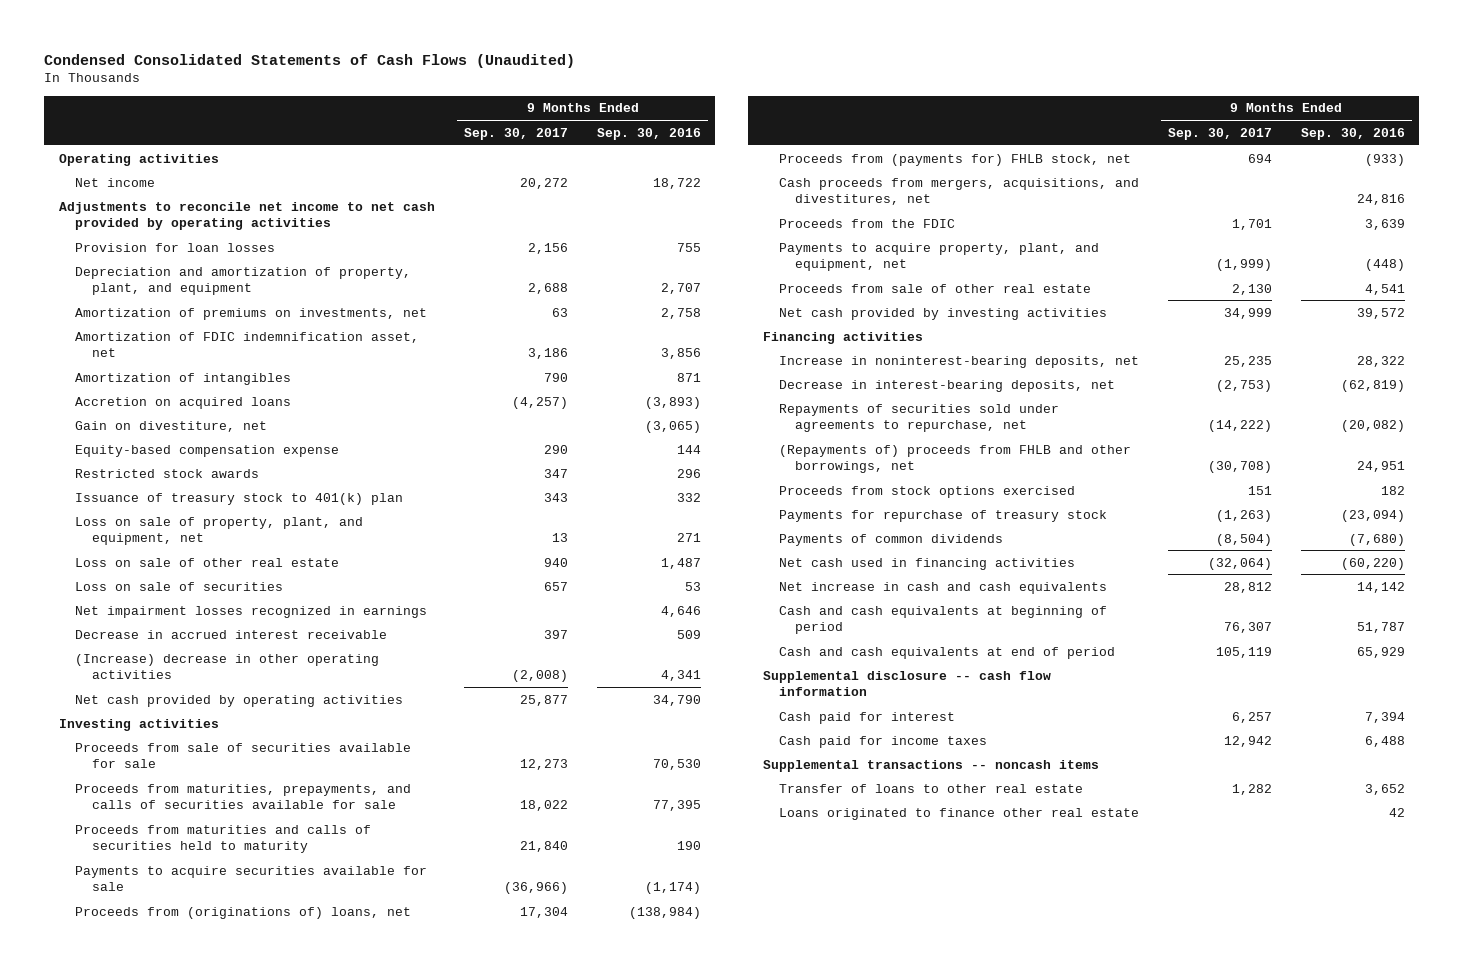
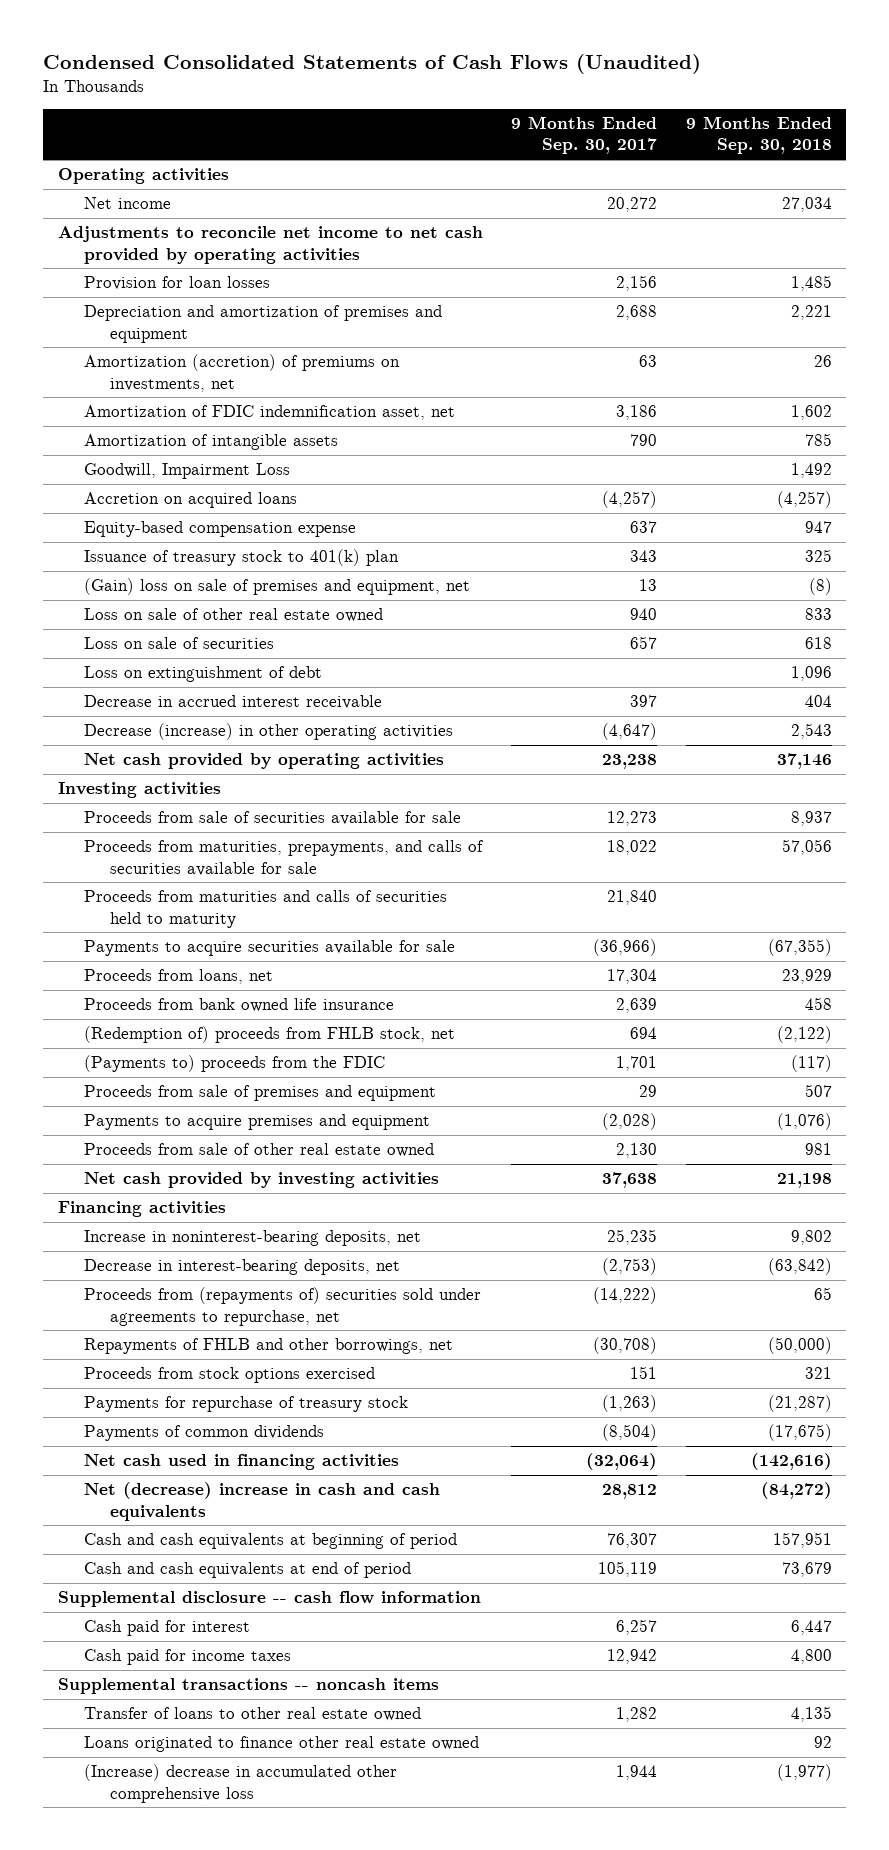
- | 9 Months Ended Sep. 30, 2017 | 9 Months Ended Sep. 30, 2016
+ | 9 Months Ended Sep. 30, 2017 | 9 Months Ended Sep. 30, 2018
- Depreciation and amortization of property, plant, and equipment | 2,688 | 2,707
- Amortization of premiums on investments, net | 63 | 2,758
+ Depreciation and amortization of premises and equipment | 2,688 | 2,221
+ Amortization (accretion) of premiums on investments, net | 63 | 26
- Amortization of intangibles | 790 | 871
+ Amortization of intangible assets | 790 | 785
+ Goodwill, Impairment Loss | | 1,492
- Gain on divestiture, net | | (3,065)
- Equity-based compensation expense | 290 | 144
- Restricted stock awards | 347 | 296
+ Equity-based compensation expense | 637 | 947
- Loss on sale of property, plant, and equipment, net | 13 | 271
- Loss on sale of other real estate | 940 | 1,487
+ (Gain) loss on sale of premises and equipment, net | 13 | (8)
+ Loss on sale of other real estate owned | 940 | 833
- Net impairment losses recognized in earnings | | 4,646
+ Loss on extinguishment of debt | | 1,096
- (Increase) decrease in other operating activities | (2,008) | 4,341
- Net cash provided by operating activities | 25,877 | 34,790
+ Decrease (increase) in other operating activities | (4,647) | 2,543
+ Net cash provided by operating activities | 23,238 | 37,146
- Proceeds from (originations of) loans, net | 17,304 | (138,984)
- Proceeds from (payments for) FHLB stock, net | 694 | (933)
- Cash proceeds from mergers, acquisitions, and divestitures, net | | 24,816
- Proceeds from the FDIC | 1,701 | 3,639
- Payments to acquire property, plant, and equipment, net | (1,999) | (448)
- Proceeds from sale of other real estate | 2,130 | 4,541
- Net cash provided by investing activities | 34,999 | 39,572
+ Proceeds from loans, net | 17,304 | 23,929
+ Proceeds from bank owned life insurance | 2,639 | 458
+ (Redemption of) proceeds from FHLB stock, net | 694 | (2,122)
+ (Payments to) proceeds from the FDIC | 1,701 | (117)
+ Proceeds from sale of premises and equipment | 29 | 507
+ Payments to acquire premises and equipment | (2,028) | (1,076)
+ Proceeds from sale of other real estate owned | 2,130 | 981
+ Net cash provided by investing activities | 37,638 | 21,198
- Repayments of securities sold under agreements to repurchase, net | (14,222) | (20,082)
- (Repayments of) proceeds from FHLB and other borrowings, net | (30,708) | 24,951
+ Proceeds from (repayments of) securities sold under agreements to repurchase, net | (14,222) | 65
+ Repayments of FHLB and other borrowings, net | (30,708) | (50,000)
- Net increase in cash and cash equivalents | 28,812 | 14,142
+ Net (decrease) increase in cash and cash equivalents | 28,812 | (84,272)
- Transfer of loans to other real estate | 1,282 | 3,652
- Loans originated to finance other real estate | | 42
+ Transfer of loans to other real estate owned | 1,282 | 4,135
+ Loans originated to finance other real estate owned | | 92
+ (Increase) decrease in accumulated other comprehensive loss | 1,944 | (1,977)

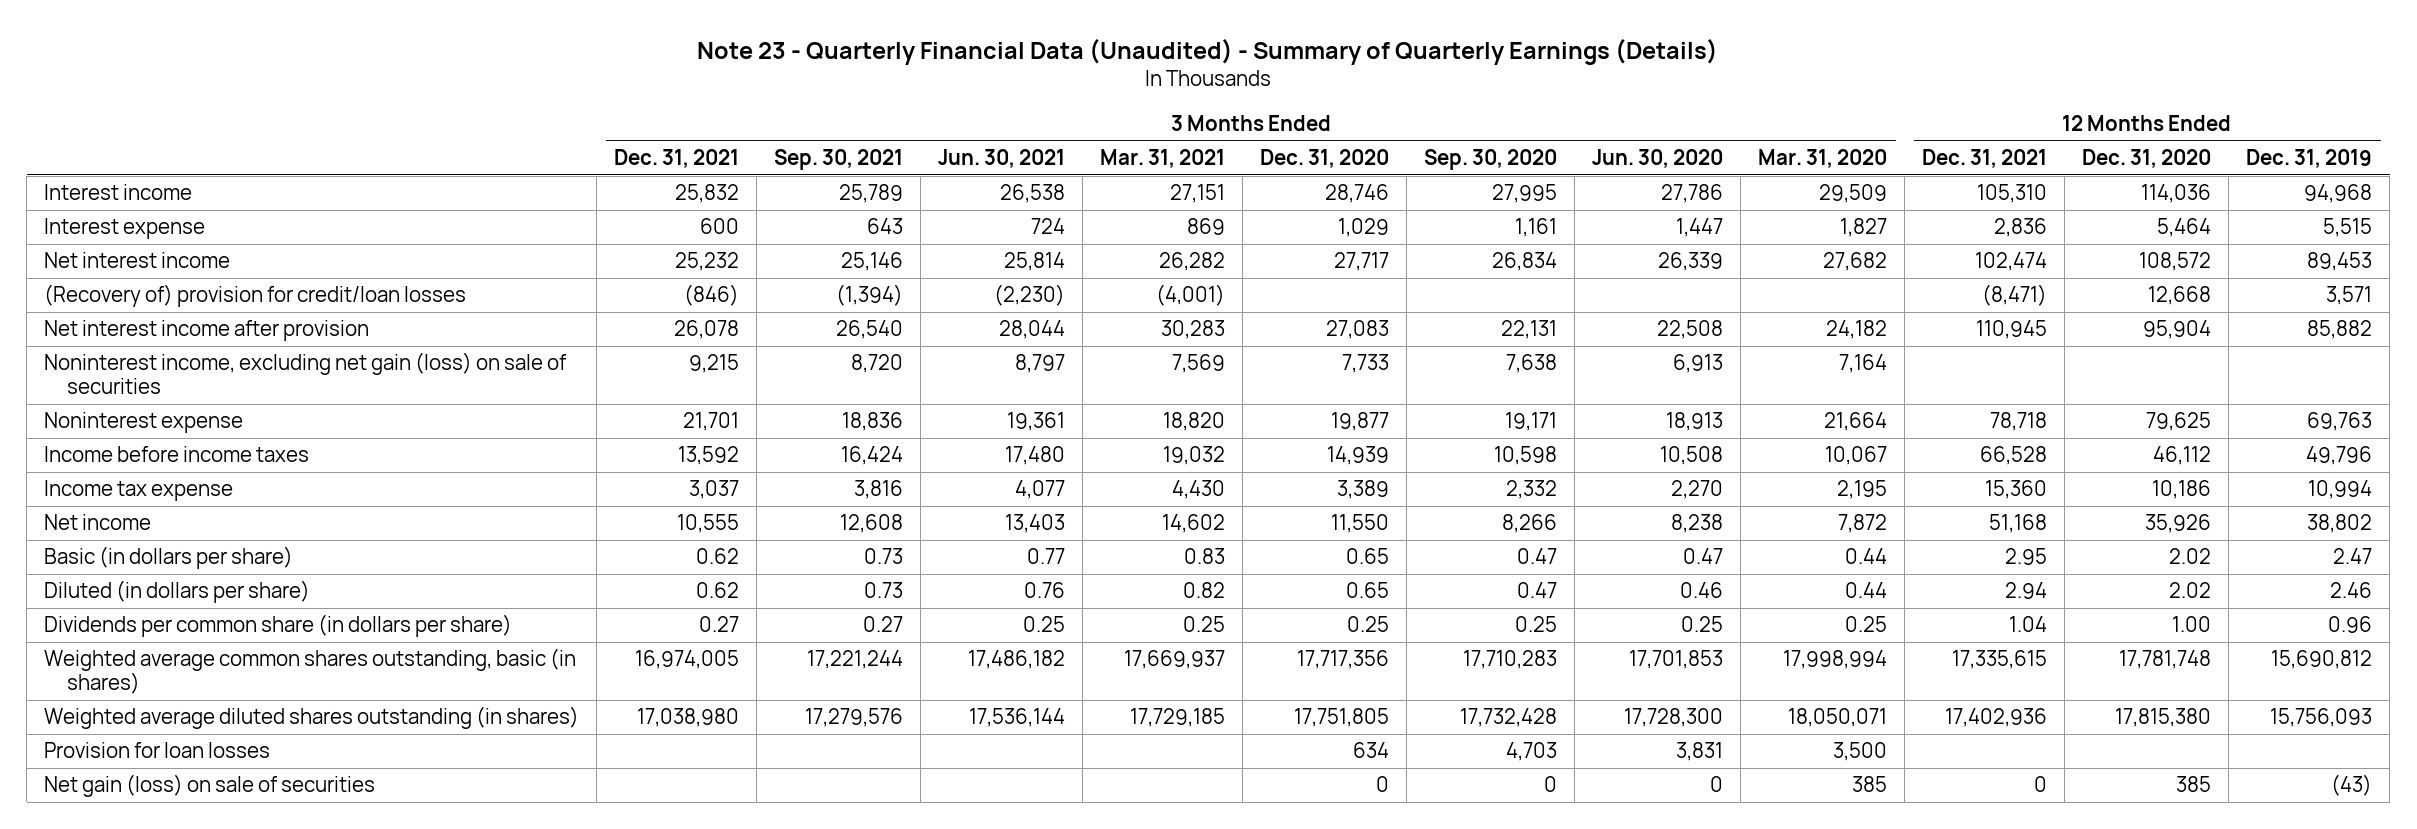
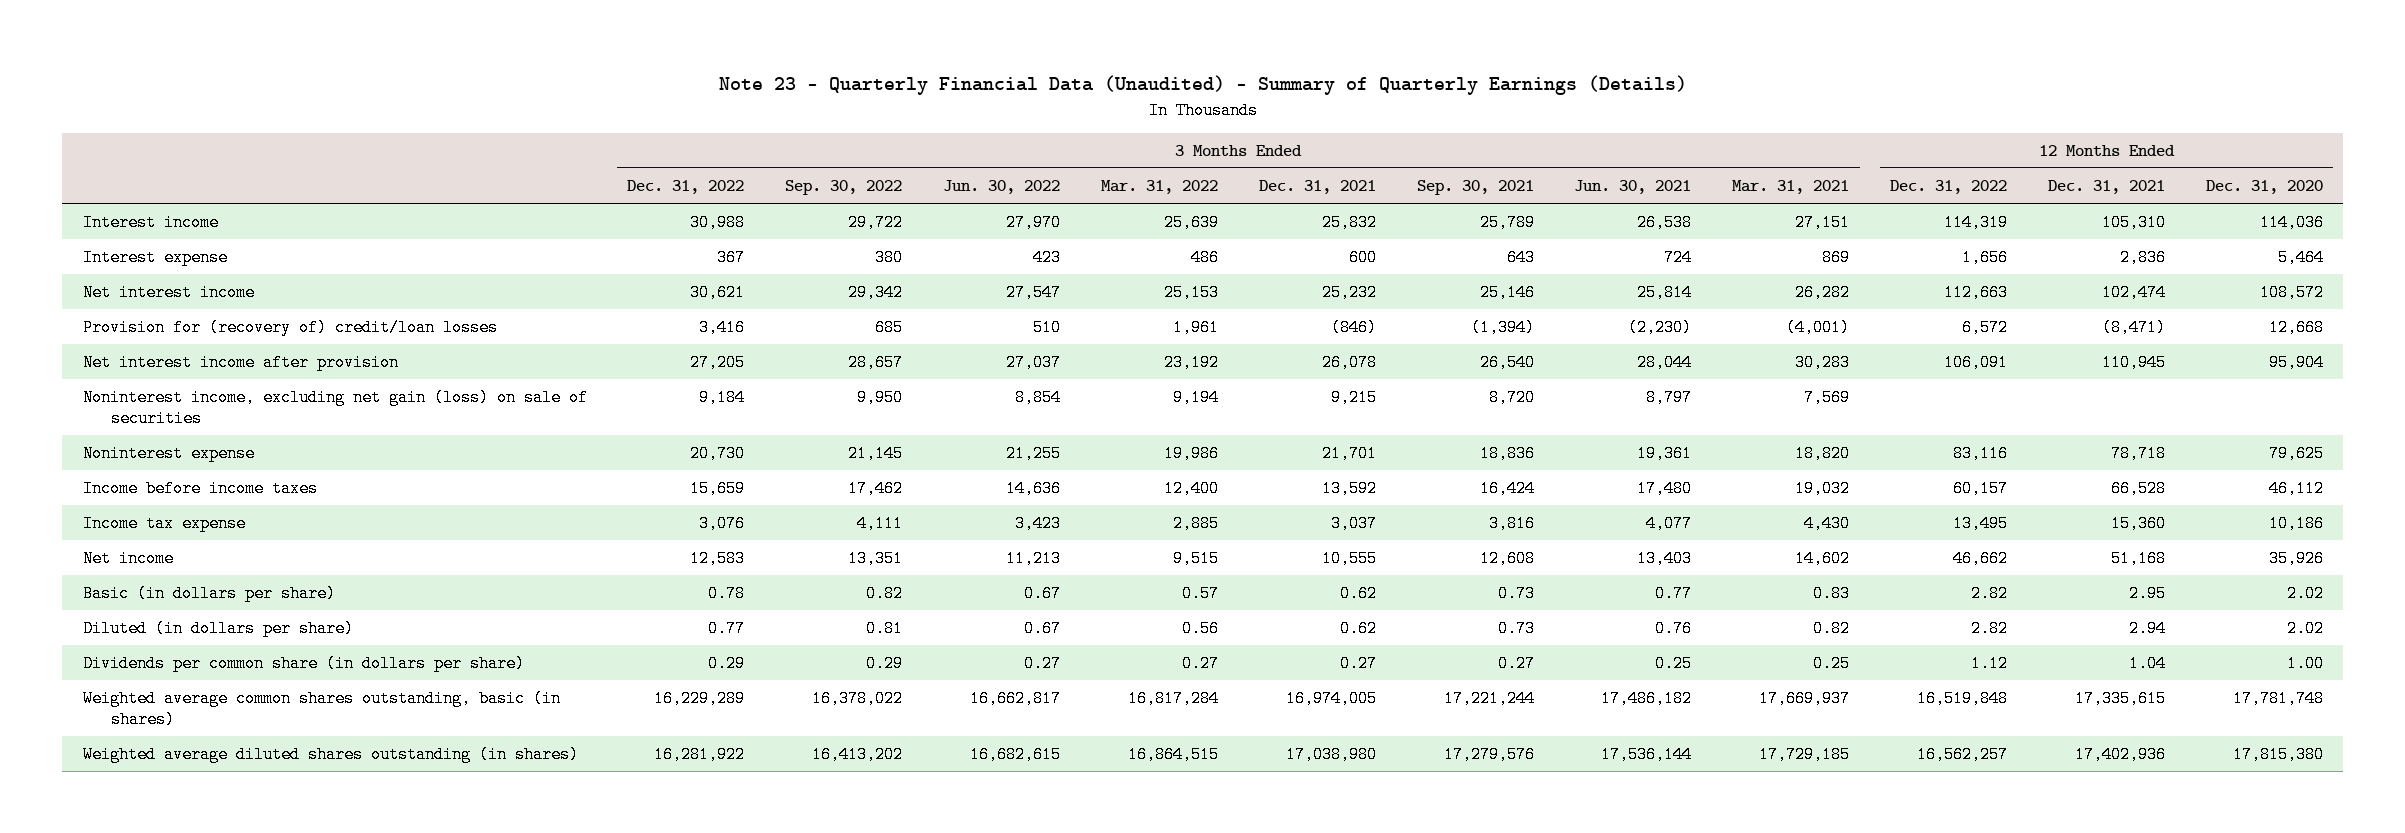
- | 3 Months Ended Dec. 31, 2021 | 3 Months Ended Sep. 30, 2021 | 3 Months Ended Jun. 30, 2021 | 3 Months Ended Mar. 31, 2021 | 3 Months Ended Dec. 31, 2020 | 3 Months Ended Sep. 30, 2020 | 3 Months Ended Jun. 30, 2020 | 3 Months Ended Mar. 31, 2020 | 12 Months Ended Dec. 31, 2021 | 12 Months Ended Dec. 31, 2020 | 12 Months Ended Dec. 31, 2019
+ | 3 Months Ended Dec. 31, 2022 | 3 Months Ended Sep. 30, 2022 | 3 Months Ended Jun. 30, 2022 | 3 Months Ended Mar. 31, 2022 | 3 Months Ended Dec. 31, 2021 | 3 Months Ended Sep. 30, 2021 | 3 Months Ended Jun. 30, 2021 | 3 Months Ended Mar. 31, 2021 | 12 Months Ended Dec. 31, 2022 | 12 Months Ended Dec. 31, 2021 | 12 Months Ended Dec. 31, 2020
- (Recovery of) provision for credit/loan losses | (846) | (1,394) | (2,230) | (4,001) | | | | | (8,471) | 12,668 | 3,571
+ Provision for (recovery of) credit/loan losses | 3,416 | 685 | 510 | 1,961 | (846) | (1,394) | (2,230) | (4,001) | 6,572 | (8,471) | 12,668
- Provision for loan losses | | | | | 634 | 4,703 | 3,831 | 3,500 | | |
- Net gain (loss) on sale of securities | | | | | 0 | 0 | 0 | 385 | 0 | 385 | (43)

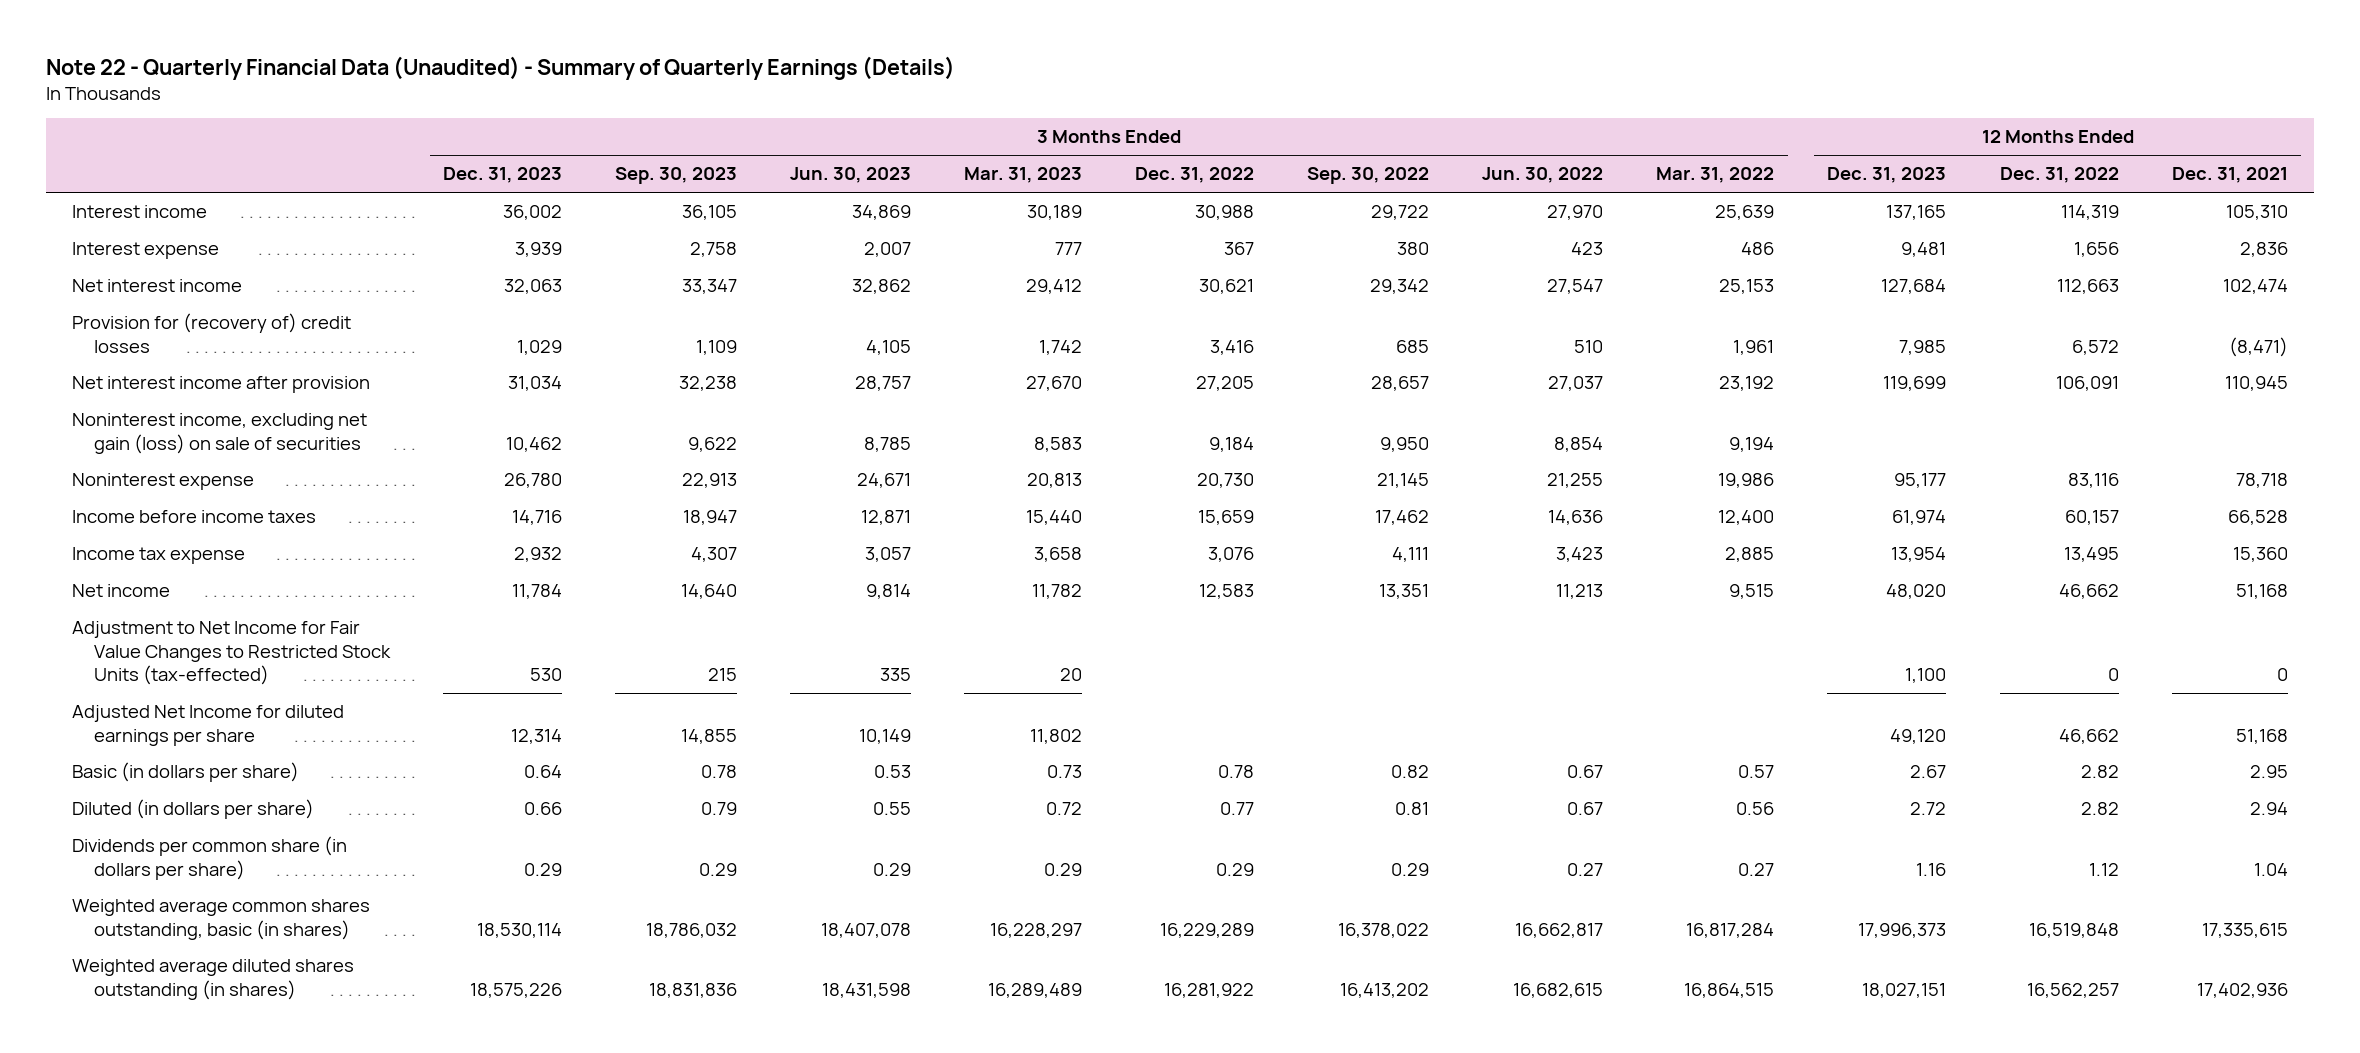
- Note 23 - Quarterly Financial Data (Unaudited) - Summary of Quarterly Earnings (Details)
+ Note 22 - Quarterly Financial Data (Unaudited) - Summary of Quarterly Earnings (Details)
- | 3 Months Ended Dec. 31, 2022 | 3 Months Ended Sep. 30, 2022 | 3 Months Ended Jun. 30, 2022 | 3 Months Ended Mar. 31, 2022 | 3 Months Ended Dec. 31, 2021 | 3 Months Ended Sep. 30, 2021 | 3 Months Ended Jun. 30, 2021 | 3 Months Ended Mar. 31, 2021 | 12 Months Ended Dec. 31, 2022 | 12 Months Ended Dec. 31, 2021 | 12 Months Ended Dec. 31, 2020
+ | 3 Months Ended Dec. 31, 2023 | 3 Months Ended Sep. 30, 2023 | 3 Months Ended Jun. 30, 2023 | 3 Months Ended Mar. 31, 2023 | 3 Months Ended Dec. 31, 2022 | 3 Months Ended Sep. 30, 2022 | 3 Months Ended Jun. 30, 2022 | 3 Months Ended Mar. 31, 2022 | 12 Months Ended Dec. 31, 2023 | 12 Months Ended Dec. 31, 2022 | 12 Months Ended Dec. 31, 2021
- Provision for (recovery of) credit/loan losses | 3,416 | 685 | 510 | 1,961 | (846) | (1,394) | (2,230) | (4,001) | 6,572 | (8,471) | 12,668
+ Provision for (recovery of) credit losses | 1,029 | 1,109 | 4,105 | 1,742 | 3,416 | 685 | 510 | 1,961 | 7,985 | 6,572 | (8,471)
+ Adjustment to Net Income for Fair Value Changes to Restricted Stock Units (tax-effected) | 530 | 215 | 335 | 20 | | | | | 1,100 | 0 | 0
+ Adjusted Net Income for diluted earnings per share | 12,314 | 14,855 | 10,149 | 11,802 | | | | | 49,120 | 46,662 | 51,168

